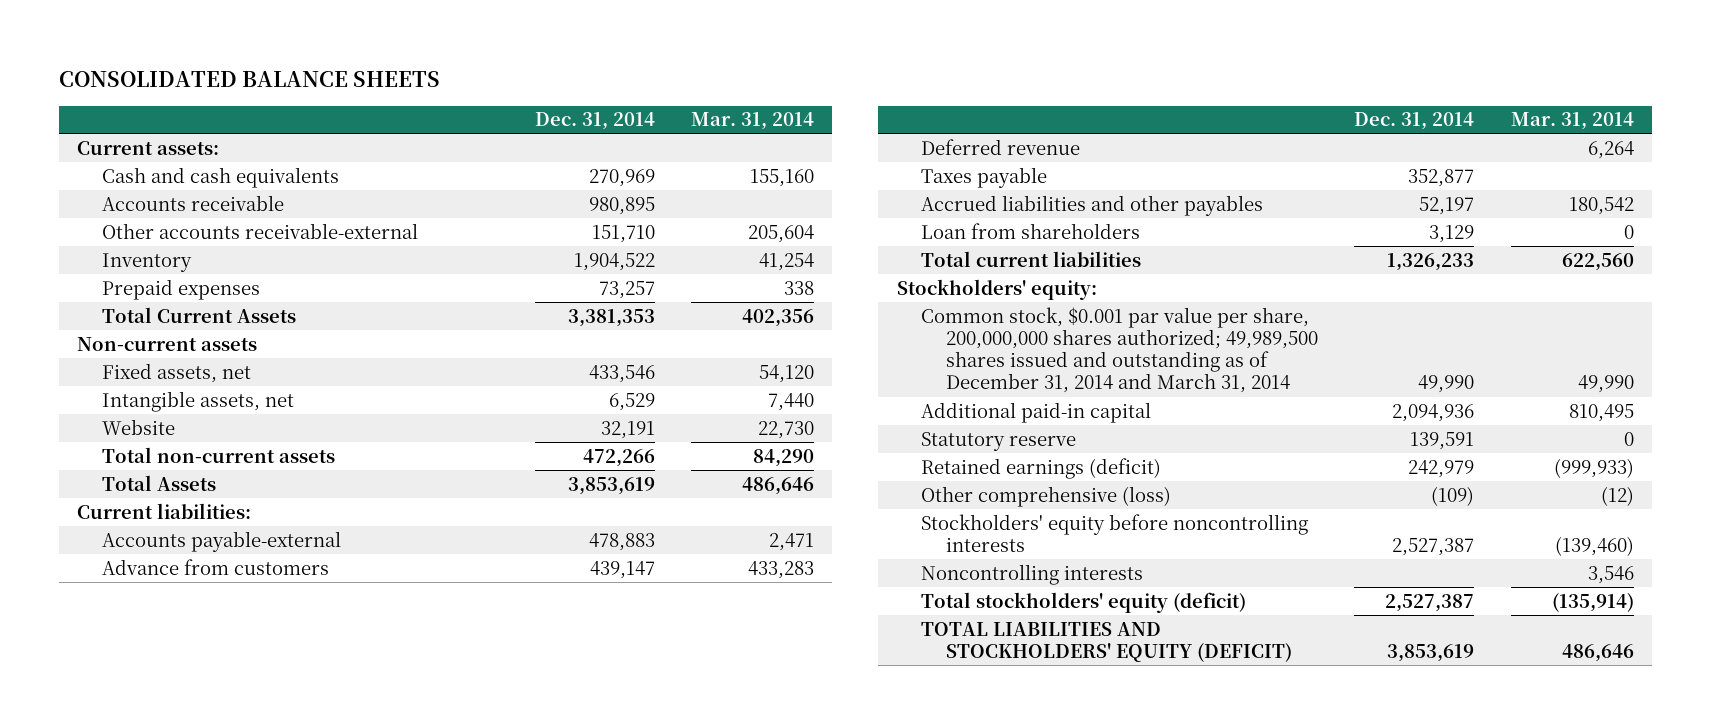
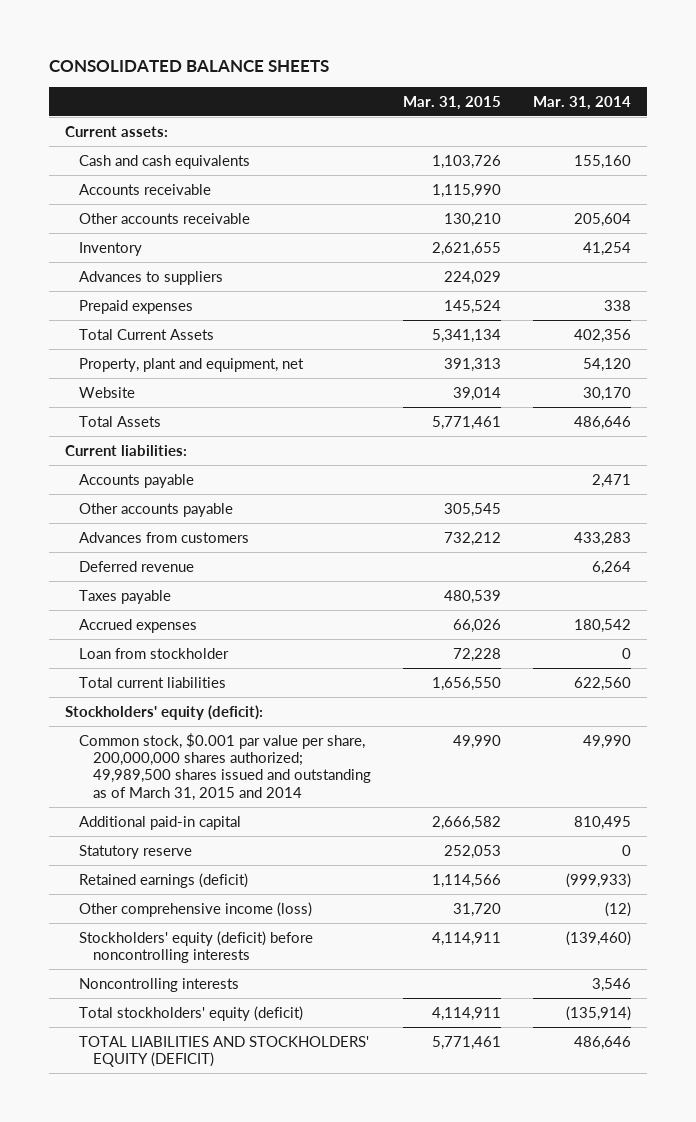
- | Dec. 31, 2014 | Mar. 31, 2014
+ | Mar. 31, 2015 | Mar. 31, 2014
- Other accounts receivable-external | 151,710 | 205,604
+ Other accounts receivable | 130,210 | 205,604
+ Advances to suppliers | 224,029 |
- Non-current assets
- Fixed assets, net | 433,546 | 54,120
- Intangible assets, net | 6,529 | 7,440
- Website | 32,191 | 22,730
- Total non-current assets | 472,266 | 84,290
+ Property, plant and equipment, net | 391,313 | 54,120
+ Website | 39,014 | 30,170
- Accounts payable-external | 478,883 | 2,471
- Advance from customers | 439,147 | 433,283
+ Accounts payable | | 2,471
+ Other accounts payable | 305,545 |
+ Advances from customers | 732,212 | 433,283
- Accrued liabilities and other payables | 52,197 | 180,542
- Loan from shareholders | 3,129 | 0
+ Accrued expenses | 66,026 | 180,542
+ Loan from stockholder | 72,228 | 0
- Stockholders' equity:
- Common stock, $0.001 par value per share, 200,000,000 shares authorized; 49,989,500 shares issued and outstanding as of December 31, 2014 and March 31, 2014 | 49,990 | 49,990
+ Stockholders' equity (deficit):
+ Common stock, $0.001 par value per share, 200,000,000 shares authorized; 49,989,500 shares issued and outstanding as of March 31, 2015 and 2014 | 49,990 | 49,990
- Other comprehensive (loss) | (109) | (12)
- Stockholders' equity before noncontrolling interests | 2,527,387 | (139,460)
+ Other comprehensive income (loss) | 31,720 | (12)
+ Stockholders' equity (deficit) before noncontrolling interests | 4,114,911 | (139,460)

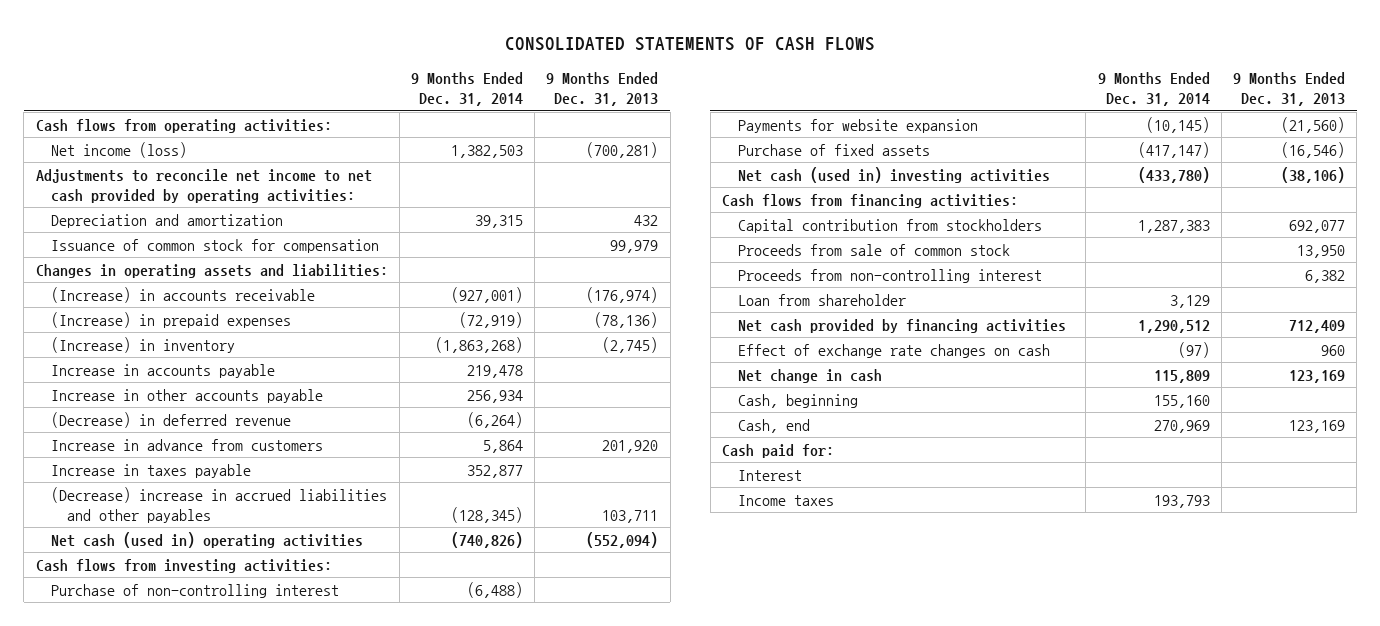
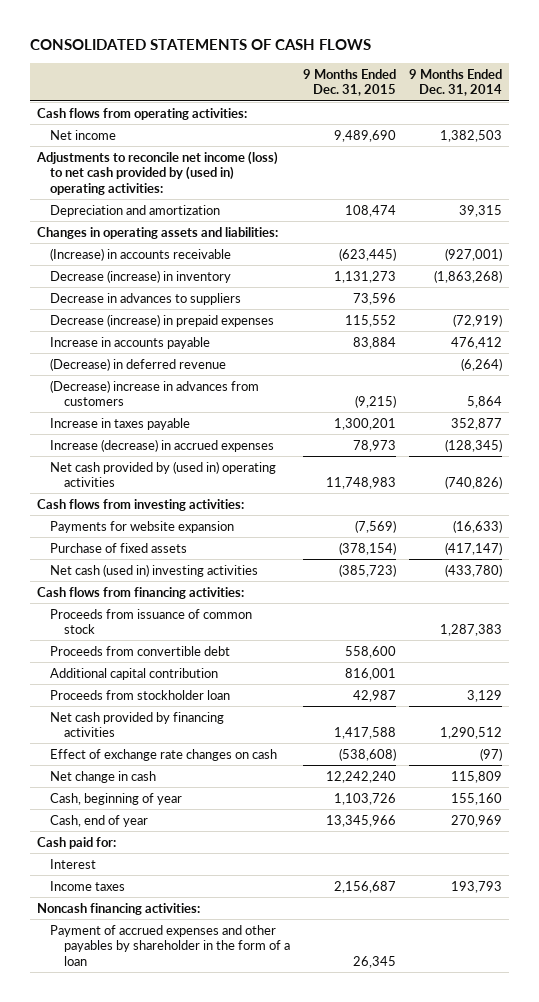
- | 9 Months Ended Dec. 31, 2014 | 9 Months Ended Dec. 31, 2013
+ | 9 Months Ended Dec. 31, 2015 | 9 Months Ended Dec. 31, 2014
- Net income (loss) | 1,382,503 | (700,281)
- Adjustments to reconcile net income to net cash provided by operating activities:
+ Net income | 9,489,690 | 1,382,503
+ Adjustments to reconcile net income (loss) to net cash provided by (used in) operating activities:
- Issuance of common stock for compensation | | 99,979
- (Increase) in prepaid expenses | (72,919) | (78,136)
- (Increase) in inventory | (1,863,268) | (2,745)
- Increase in accounts payable | 219,478 |
- Increase in other accounts payable | 256,934 |
+ Decrease (increase) in inventory | 1,131,273 | (1,863,268)
+ Decrease in advances to suppliers | 73,596 |
+ Decrease (increase) in prepaid expenses | 115,552 | (72,919)
+ Increase in accounts payable | 83,884 | 476,412
- Increase in advance from customers | 5,864 | 201,920
+ (Decrease) increase in advances from customers | (9,215) | 5,864
- (Decrease) increase in accrued liabilities and other payables | (128,345) | 103,711
- Net cash (used in) operating activities | (740,826) | (552,094)
+ Increase (decrease) in accrued expenses | 78,973 | (128,345)
+ Net cash provided by (used in) operating activities | 11,748,983 | (740,826)
- Purchase of non-controlling interest | (6,488) |
- Payments for website expansion | (10,145) | (21,560)
+ Payments for website expansion | (7,569) | (16,633)
- Capital contribution from stockholders | 1,287,383 | 692,077
- Proceeds from sale of common stock | | 13,950
- Proceeds from non-controlling interest | | 6,382
- Loan from shareholder | 3,129 |
+ Proceeds from issuance of common stock | | 1,287,383
+ Proceeds from convertible debt | 558,600 |
+ Additional capital contribution | 816,001 |
+ Proceeds from stockholder loan | 42,987 | 3,129
- Cash, beginning | 155,160 |
- Cash, end | 270,969 | 123,169
+ Cash, beginning of year | 1,103,726 | 155,160
+ Cash, end of year | 13,345,966 | 270,969
+ Noncash financing activities:
+ Payment of accrued expenses and other payables by shareholder in the form of a loan | 26,345 |

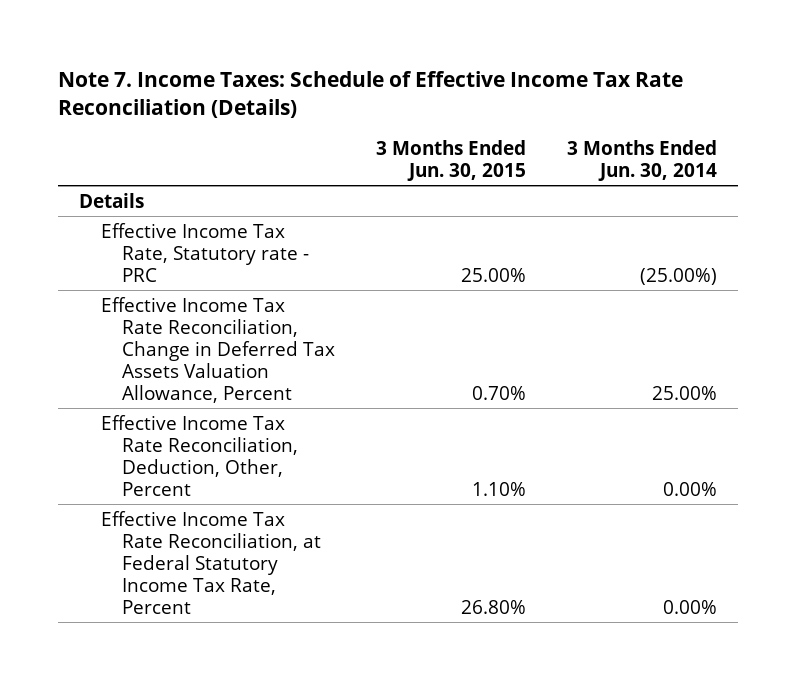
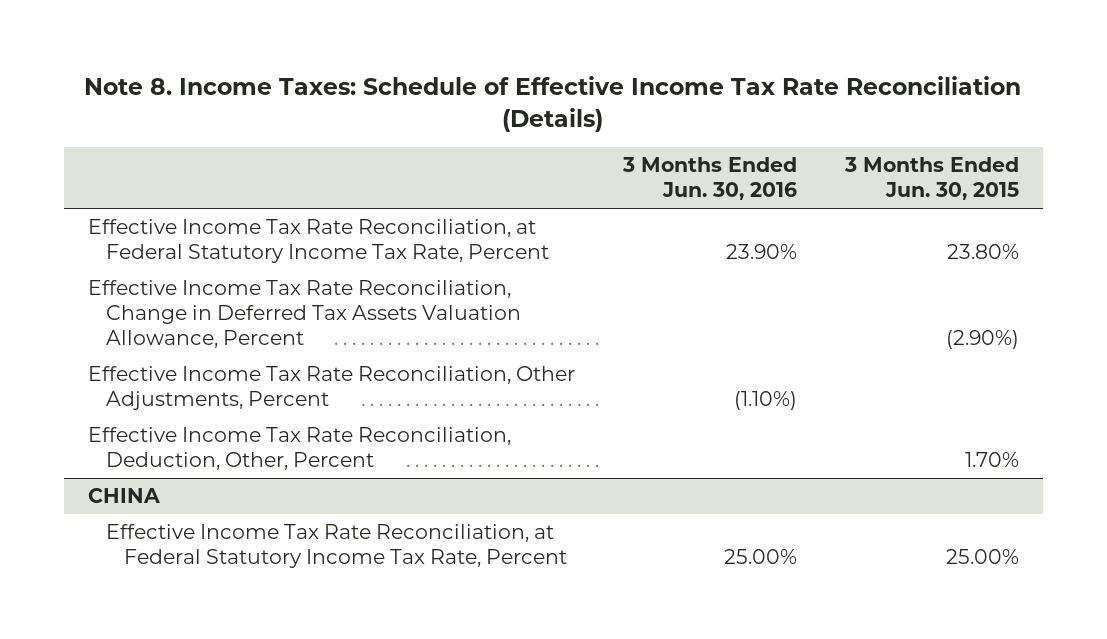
- Note 7. Income Taxes: Schedule of Effective Income Tax Rate Reconciliation (Details)
+ Note 8. Income Taxes: Schedule of Effective Income Tax Rate Reconciliation (Details)
- | 3 Months Ended Jun. 30, 2015 | 3 Months Ended Jun. 30, 2014
+ | 3 Months Ended Jun. 30, 2016 | 3 Months Ended Jun. 30, 2015
- Details
- Effective Income Tax Rate, Statutory rate - PRC | 25.00% | (25.00%)
- Effective Income Tax Rate Reconciliation, Change in Deferred Tax Assets Valuation Allowance, Percent | 0.70% | 25.00%
- Effective Income Tax Rate Reconciliation, Deduction, Other, Percent | 1.10% | 0.00%
- Effective Income Tax Rate Reconciliation, at Federal Statutory Income Tax Rate, Percent | 26.80% | 0.00%
+ Effective Income Tax Rate Reconciliation, at Federal Statutory Income Tax Rate, Percent | 23.90% | 23.80%
+ Effective Income Tax Rate Reconciliation, Change in Deferred Tax Assets Valuation Allowance, Percent | | (2.90%)
+ Effective Income Tax Rate Reconciliation, Other Adjustments, Percent | (1.10%) |
+ Effective Income Tax Rate Reconciliation, Deduction, Other, Percent | | 1.70%
+ CHINA
+ Effective Income Tax Rate Reconciliation, at Federal Statutory Income Tax Rate, Percent | 25.00% | 25.00%

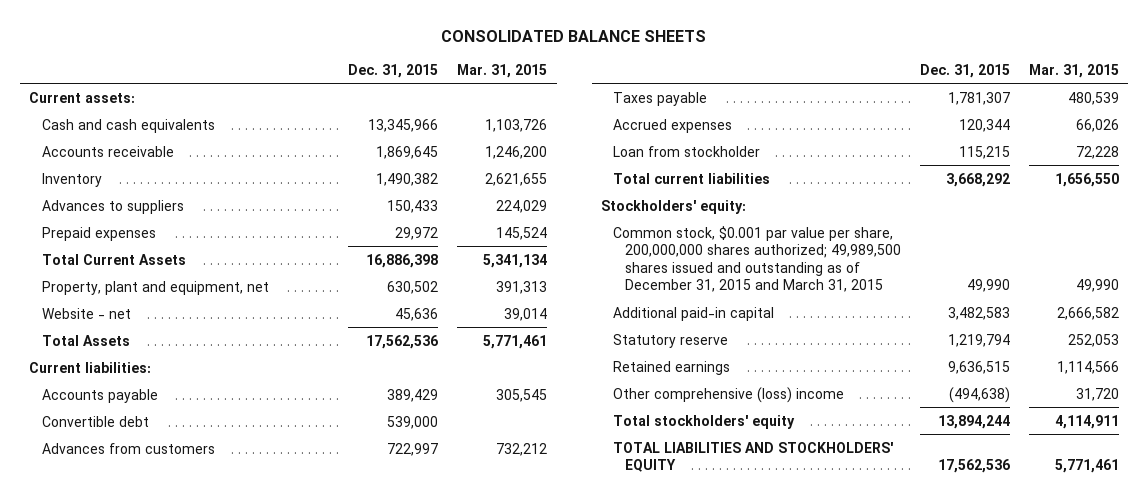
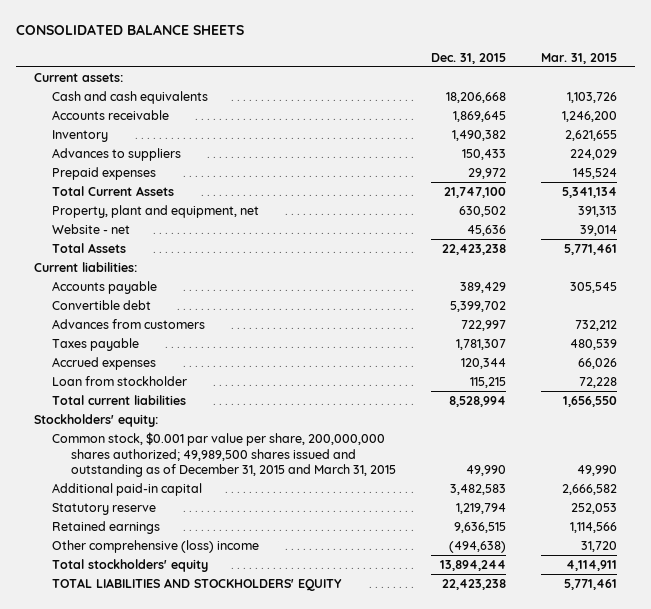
- Cash and cash equivalents | 13,345,966 | 1,103,726
+ Cash and cash equivalents | 18,206,668 | 1,103,726
- Total Current Assets | 16,886,398 | 5,341,134
+ Total Current Assets | 21,747,100 | 5,341,134
- Total Assets | 17,562,536 | 5,771,461
+ Total Assets | 22,423,238 | 5,771,461
- Convertible debt | 539,000 |
+ Convertible debt | 5,399,702 |
- Total current liabilities | 3,668,292 | 1,656,550
+ Total current liabilities | 8,528,994 | 1,656,550
- TOTAL LIABILITIES AND STOCKHOLDERS' EQUITY | 17,562,536 | 5,771,461
+ TOTAL LIABILITIES AND STOCKHOLDERS' EQUITY | 22,423,238 | 5,771,461

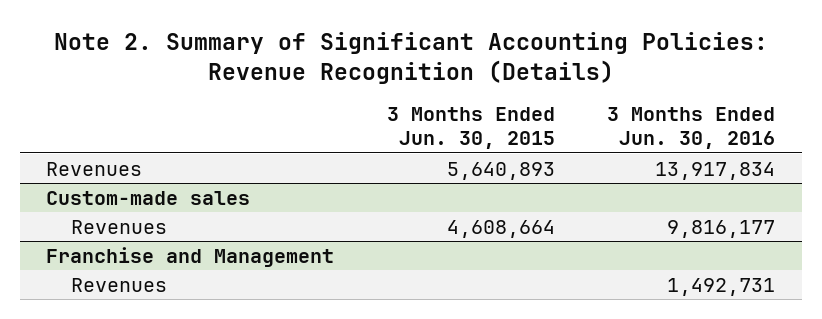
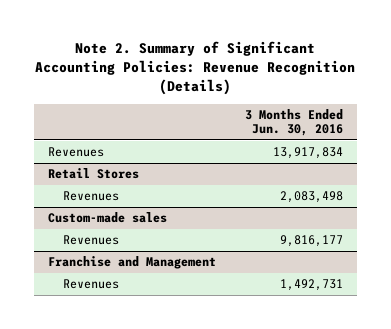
- | 3 Months Ended Jun. 30, 2015 | 3 Months Ended Jun. 30, 2016
+ | 3 Months Ended Jun. 30, 2016
+ Retail Stores
+ Revenues | 2,083,498

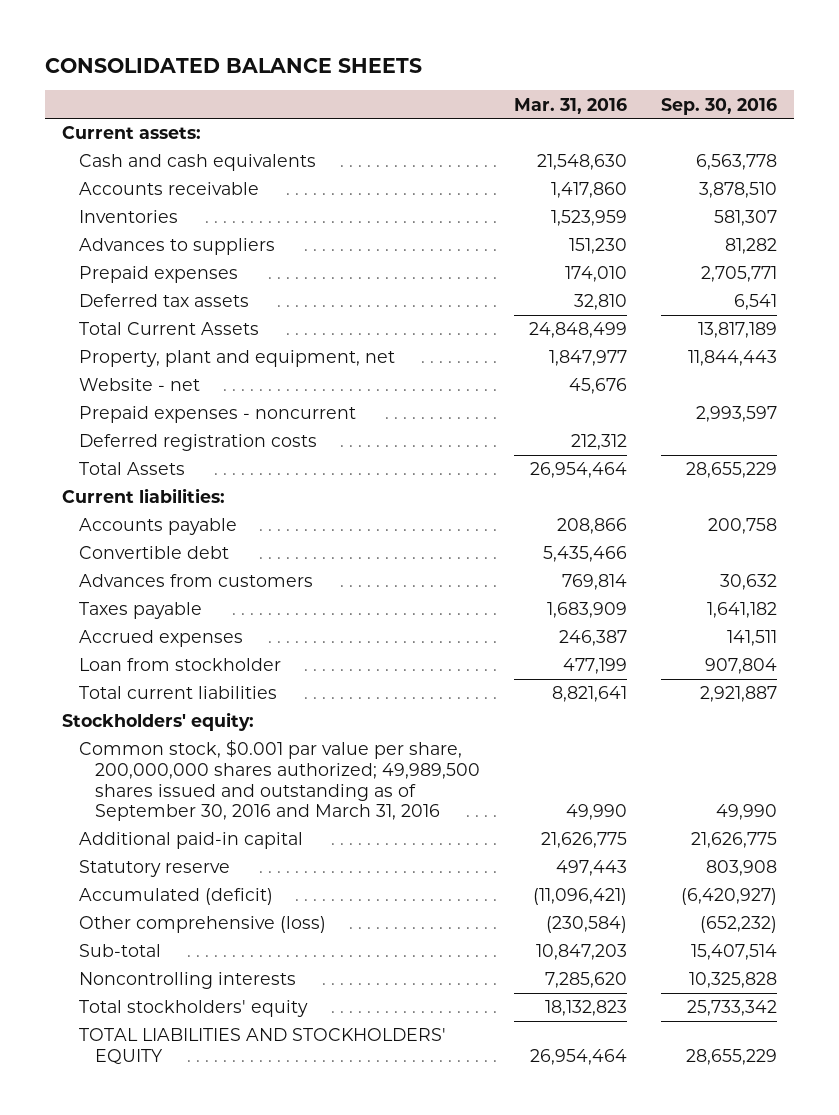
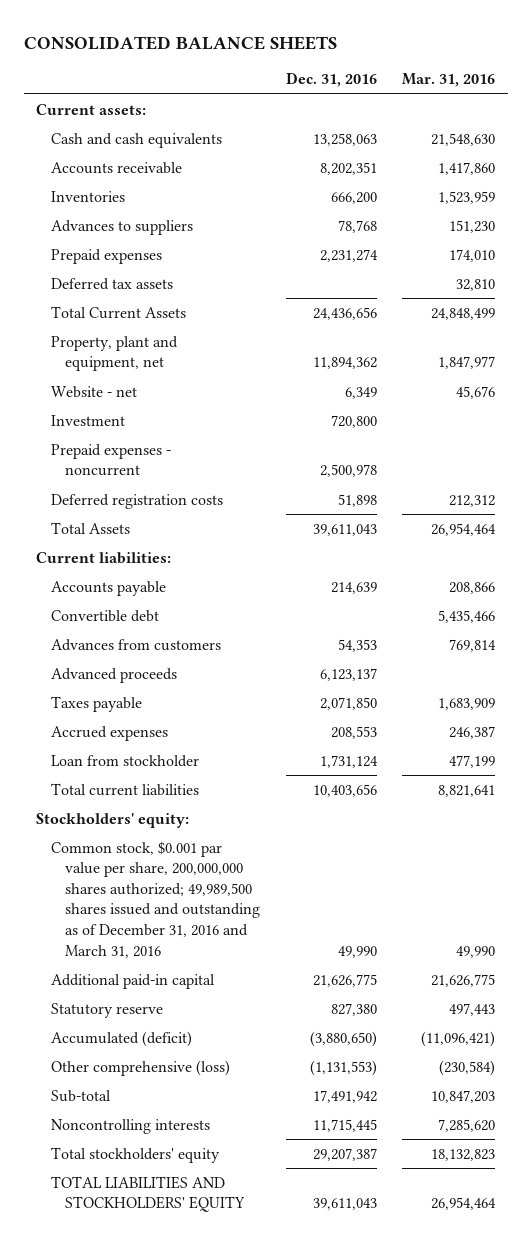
- | Mar. 31, 2016 | Sep. 30, 2016
+ | Dec. 31, 2016 | Mar. 31, 2016
+ Investment | 720,800 |
+ Advanced proceeds | 6,123,137 |
- Common stock, $0.001 par value per share, 200,000,000 shares authorized; 49,989,500 shares issued and outstanding as of September 30, 2016 and March 31, 2016 | 49,990 | 49,990
+ Common stock, $0.001 par value per share, 200,000,000 shares authorized; 49,989,500 shares issued and outstanding as of December 31, 2016 and March 31, 2016 | 49,990 | 49,990

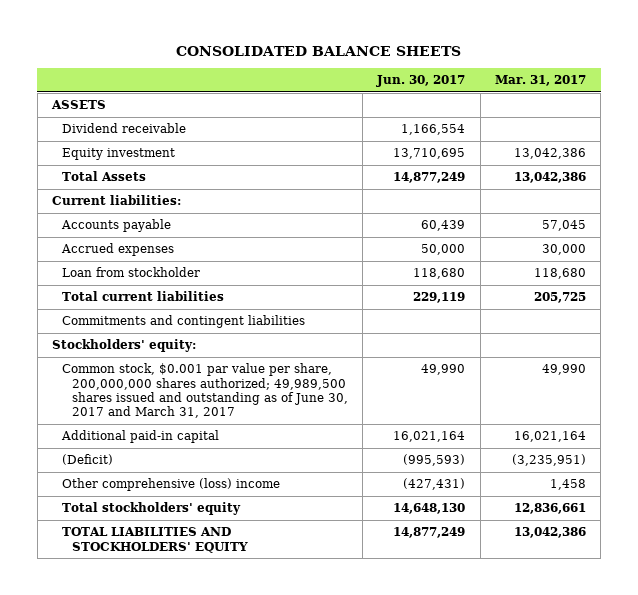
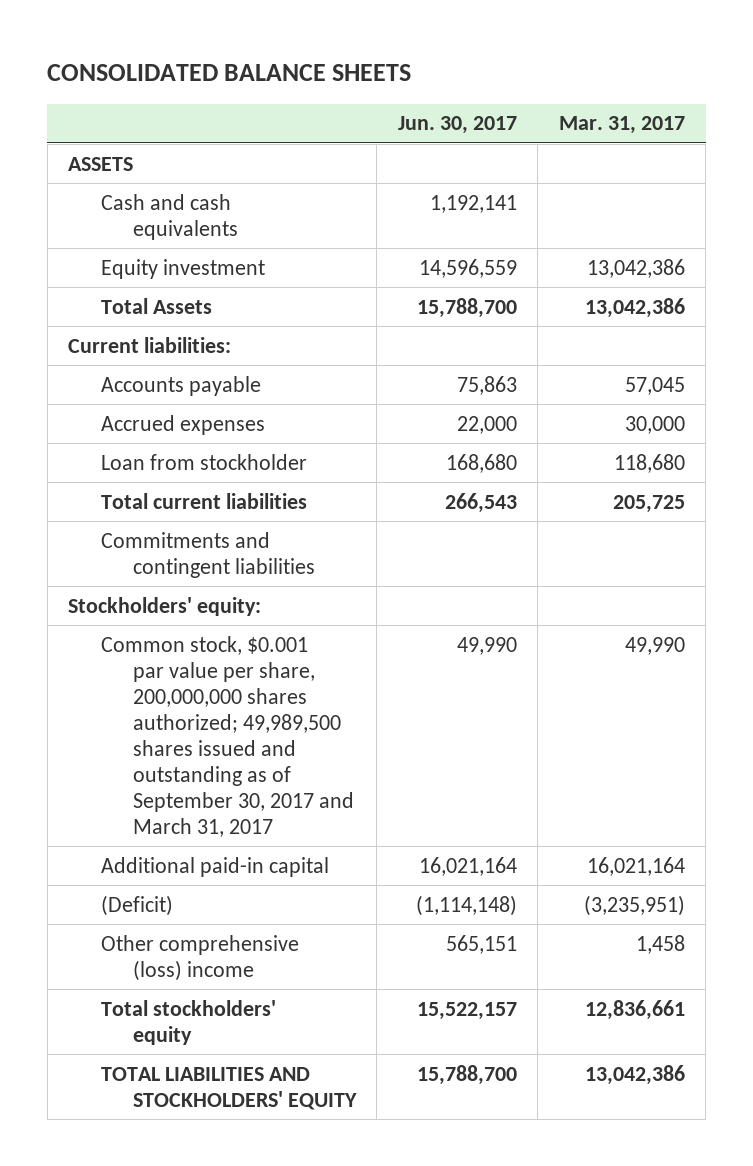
- Dividend receivable | 1,166,554 |
- Equity investment | 13,710,695 | 13,042,386
- Total Assets | 14,877,249 | 13,042,386
+ Cash and cash equivalents | 1,192,141 |
+ Equity investment | 14,596,559 | 13,042,386
+ Total Assets | 15,788,700 | 13,042,386
- Accounts payable | 60,439 | 57,045
- Accrued expenses | 50,000 | 30,000
- Loan from stockholder | 118,680 | 118,680
- Total current liabilities | 229,119 | 205,725
+ Accounts payable | 75,863 | 57,045
+ Accrued expenses | 22,000 | 30,000
+ Loan from stockholder | 168,680 | 118,680
+ Total current liabilities | 266,543 | 205,725
- Common stock, $0.001 par value per share, 200,000,000 shares authorized; 49,989,500 shares issued and outstanding as of June 30, 2017 and March 31, 2017 | 49,990 | 49,990
+ Common stock, $0.001 par value per share, 200,000,000 shares authorized; 49,989,500 shares issued and outstanding as of September 30, 2017 and March 31, 2017 | 49,990 | 49,990
- (Deficit) | (995,593) | (3,235,951)
- Other comprehensive (loss) income | (427,431) | 1,458
- Total stockholders' equity | 14,648,130 | 12,836,661
- TOTAL LIABILITIES AND STOCKHOLDERS' EQUITY | 14,877,249 | 13,042,386
+ (Deficit) | (1,114,148) | (3,235,951)
+ Other comprehensive (loss) income | 565,151 | 1,458
+ Total stockholders' equity | 15,522,157 | 12,836,661
+ TOTAL LIABILITIES AND STOCKHOLDERS' EQUITY | 15,788,700 | 13,042,386

